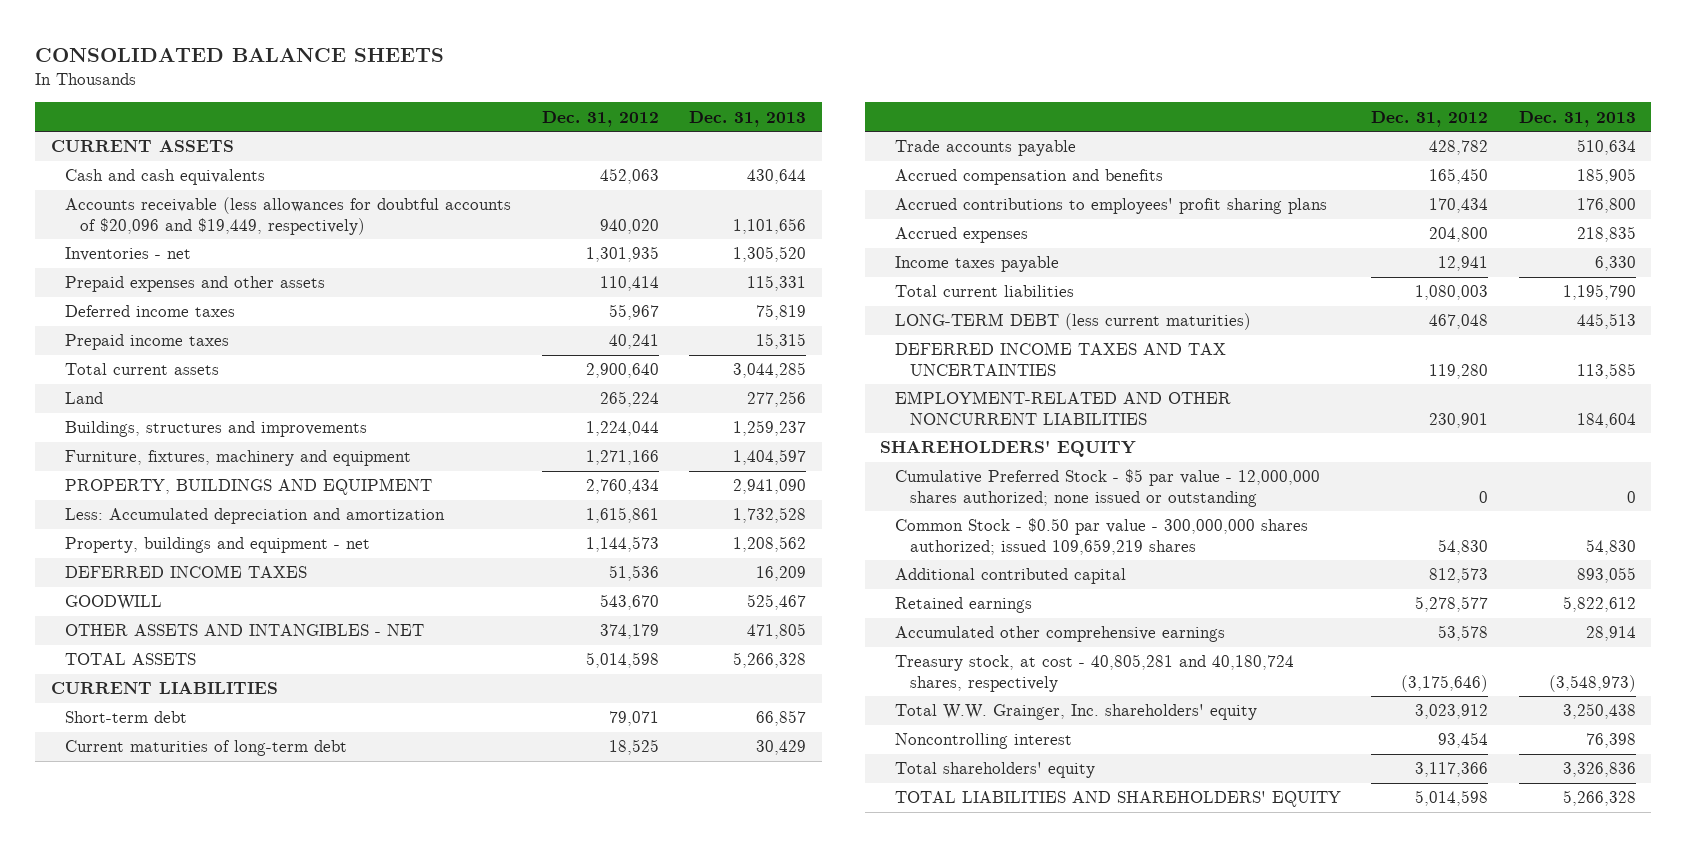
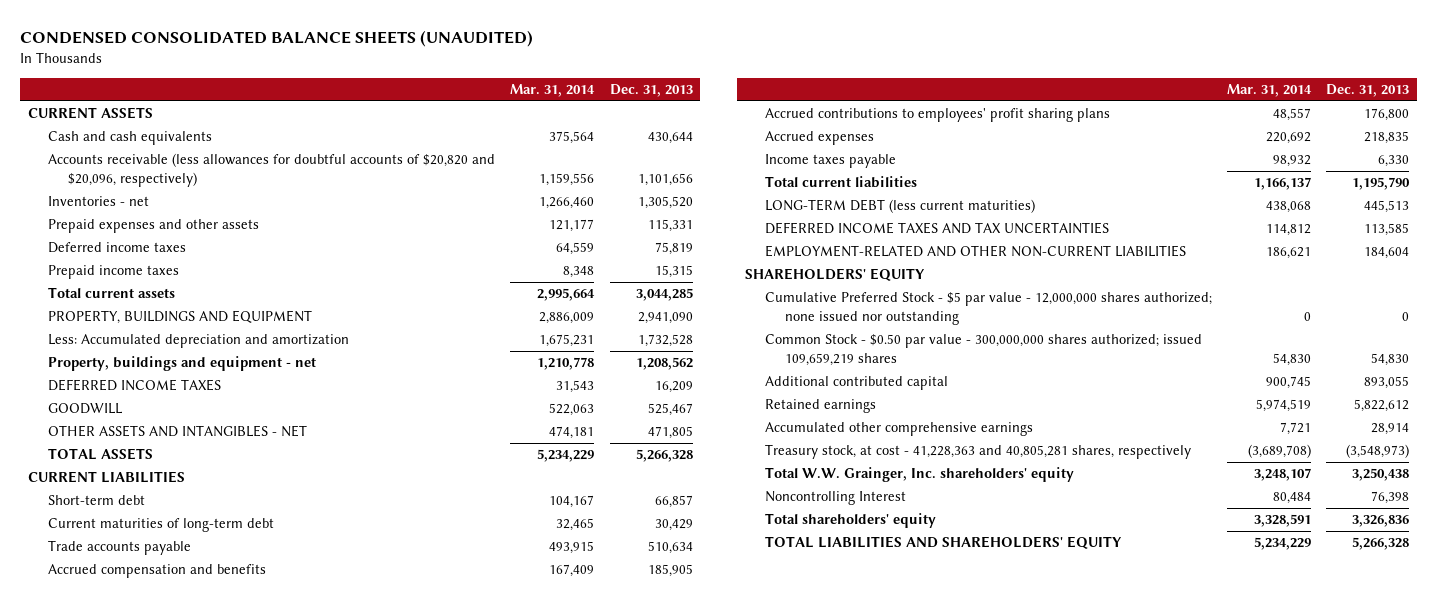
- CONSOLIDATED BALANCE SHEETS
+ CONDENSED CONSOLIDATED BALANCE SHEETS (UNAUDITED)
- | Dec. 31, 2012 | Dec. 31, 2013
+ | Mar. 31, 2014 | Dec. 31, 2013
- Accounts receivable (less allowances for doubtful accounts of $20,096 and $19,449, respectively) | 940,020 | 1,101,656
+ Accounts receivable (less allowances for doubtful accounts of $20,820 and $20,096, respectively) | 1,159,556 | 1,101,656
- Land | 265,224 | 277,256
- Buildings, structures and improvements | 1,224,044 | 1,259,237
- Furniture, fixtures, machinery and equipment | 1,271,166 | 1,404,597
- EMPLOYMENT-RELATED AND OTHER NONCURRENT LIABILITIES | 230,901 | 184,604
+ EMPLOYMENT-RELATED AND OTHER NON-CURRENT LIABILITIES | 186,621 | 184,604
- Cumulative Preferred Stock - $5 par value - 12,000,000 shares authorized; none issued or outstanding | 0 | 0
+ Cumulative Preferred Stock - $5 par value - 12,000,000 shares authorized; none issued nor outstanding | 0 | 0
- Treasury stock, at cost - 40,805,281 and 40,180,724 shares, respectively | (3,175,646) | (3,548,973)
+ Treasury stock, at cost - 41,228,363 and 40,805,281 shares, respectively | (3,689,708) | (3,548,973)
- Noncontrolling interest | 93,454 | 76,398
+ Noncontrolling Interest | 80,484 | 76,398

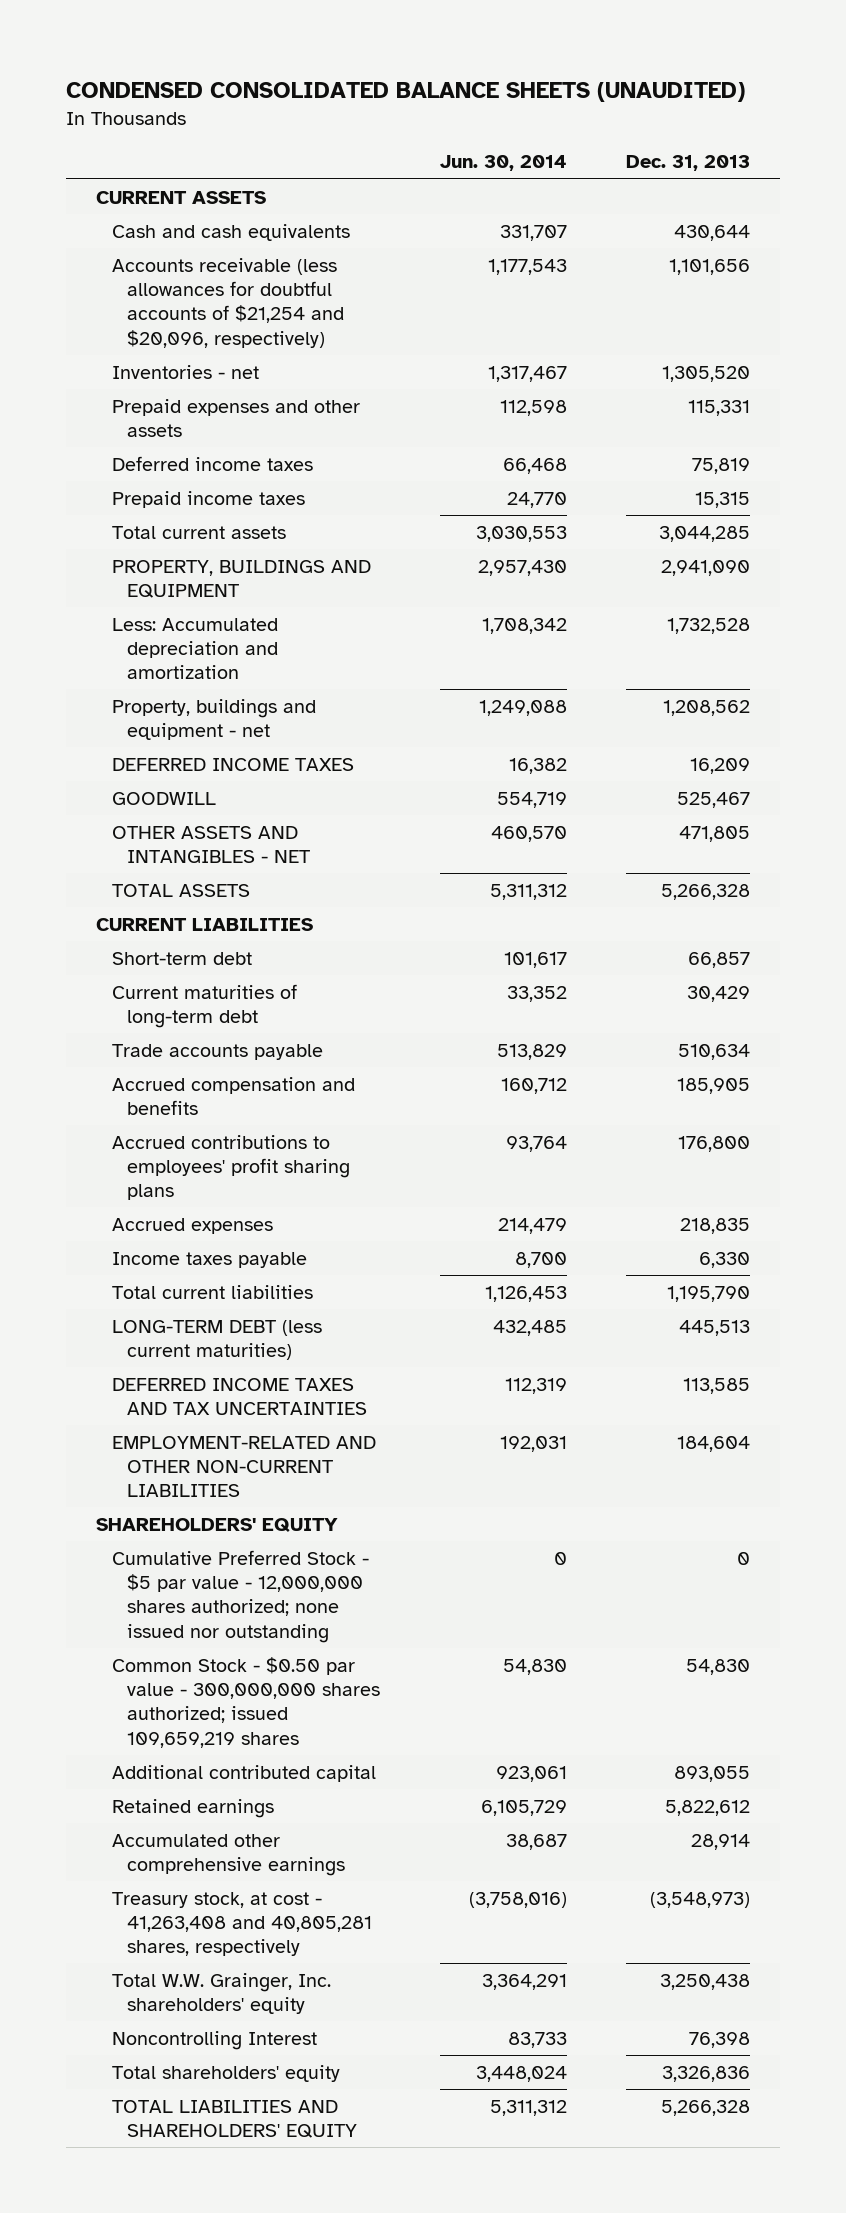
- | Mar. 31, 2014 | Dec. 31, 2013
+ | Jun. 30, 2014 | Dec. 31, 2013
- Accounts receivable (less allowances for doubtful accounts of $20,820 and $20,096, respectively) | 1,159,556 | 1,101,656
+ Accounts receivable (less allowances for doubtful accounts of $21,254 and $20,096, respectively) | 1,177,543 | 1,101,656
- Treasury stock, at cost - 41,228,363 and 40,805,281 shares, respectively | (3,689,708) | (3,548,973)
+ Treasury stock, at cost - 41,263,408 and 40,805,281 shares, respectively | (3,758,016) | (3,548,973)

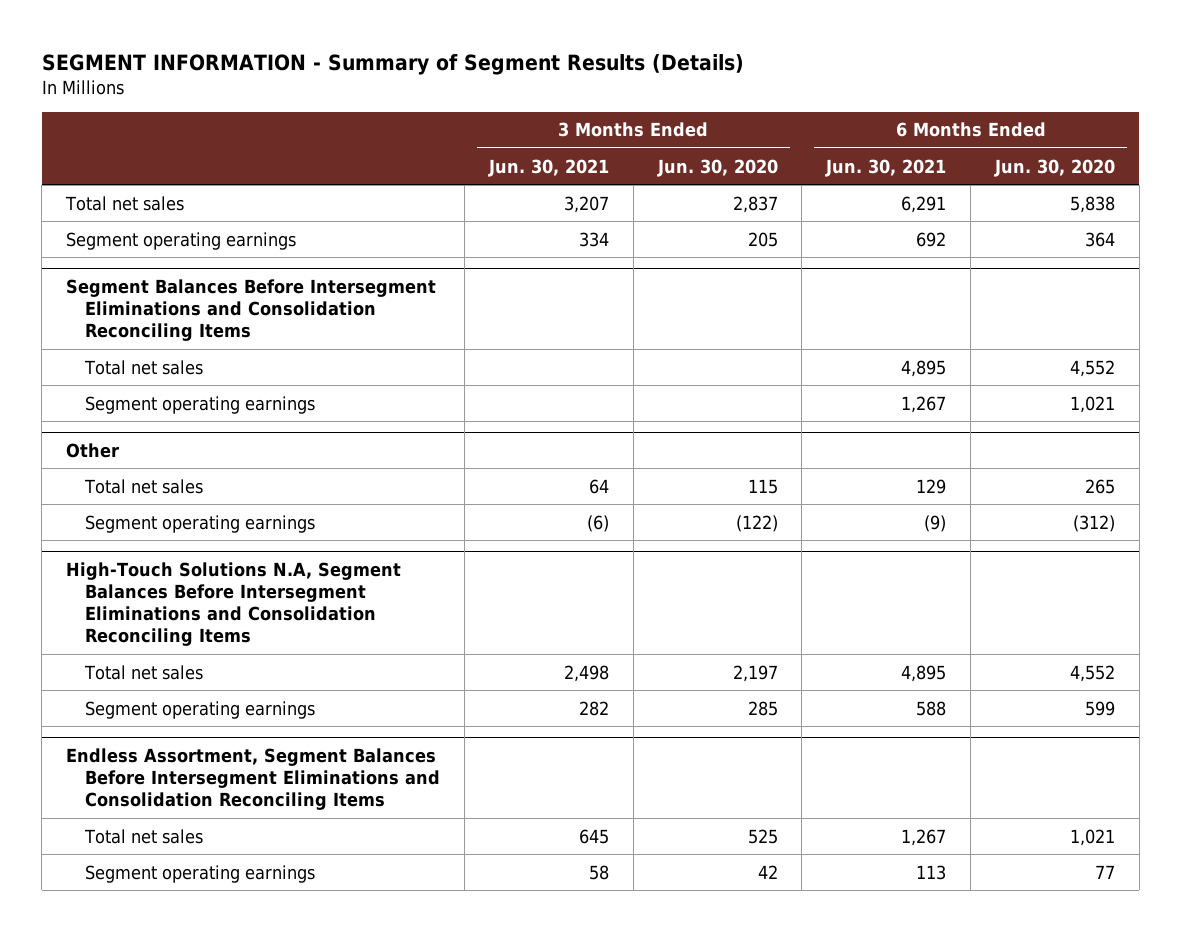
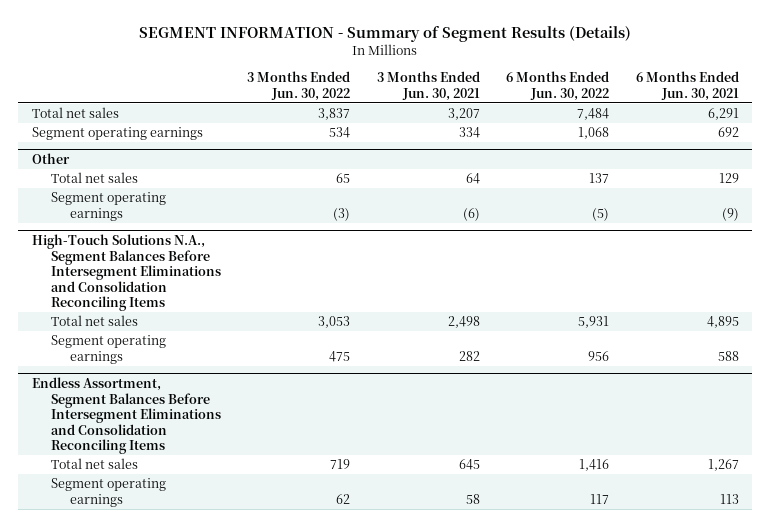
- | 3 Months Ended Jun. 30, 2021 | 3 Months Ended Jun. 30, 2020 | 6 Months Ended Jun. 30, 2021 | 6 Months Ended Jun. 30, 2020
+ | 3 Months Ended Jun. 30, 2022 | 3 Months Ended Jun. 30, 2021 | 6 Months Ended Jun. 30, 2022 | 6 Months Ended Jun. 30, 2021
- Segment Balances Before Intersegment Eliminations and Consolidation Reconciling Items
- Total net sales | | | 4,895 | 4,552
- Segment operating earnings | | | 1,267 | 1,021
- High-Touch Solutions N.A, Segment Balances Before Intersegment Eliminations and Consolidation Reconciling Items
+ High-Touch Solutions N.A., Segment Balances Before Intersegment Eliminations and Consolidation Reconciling Items

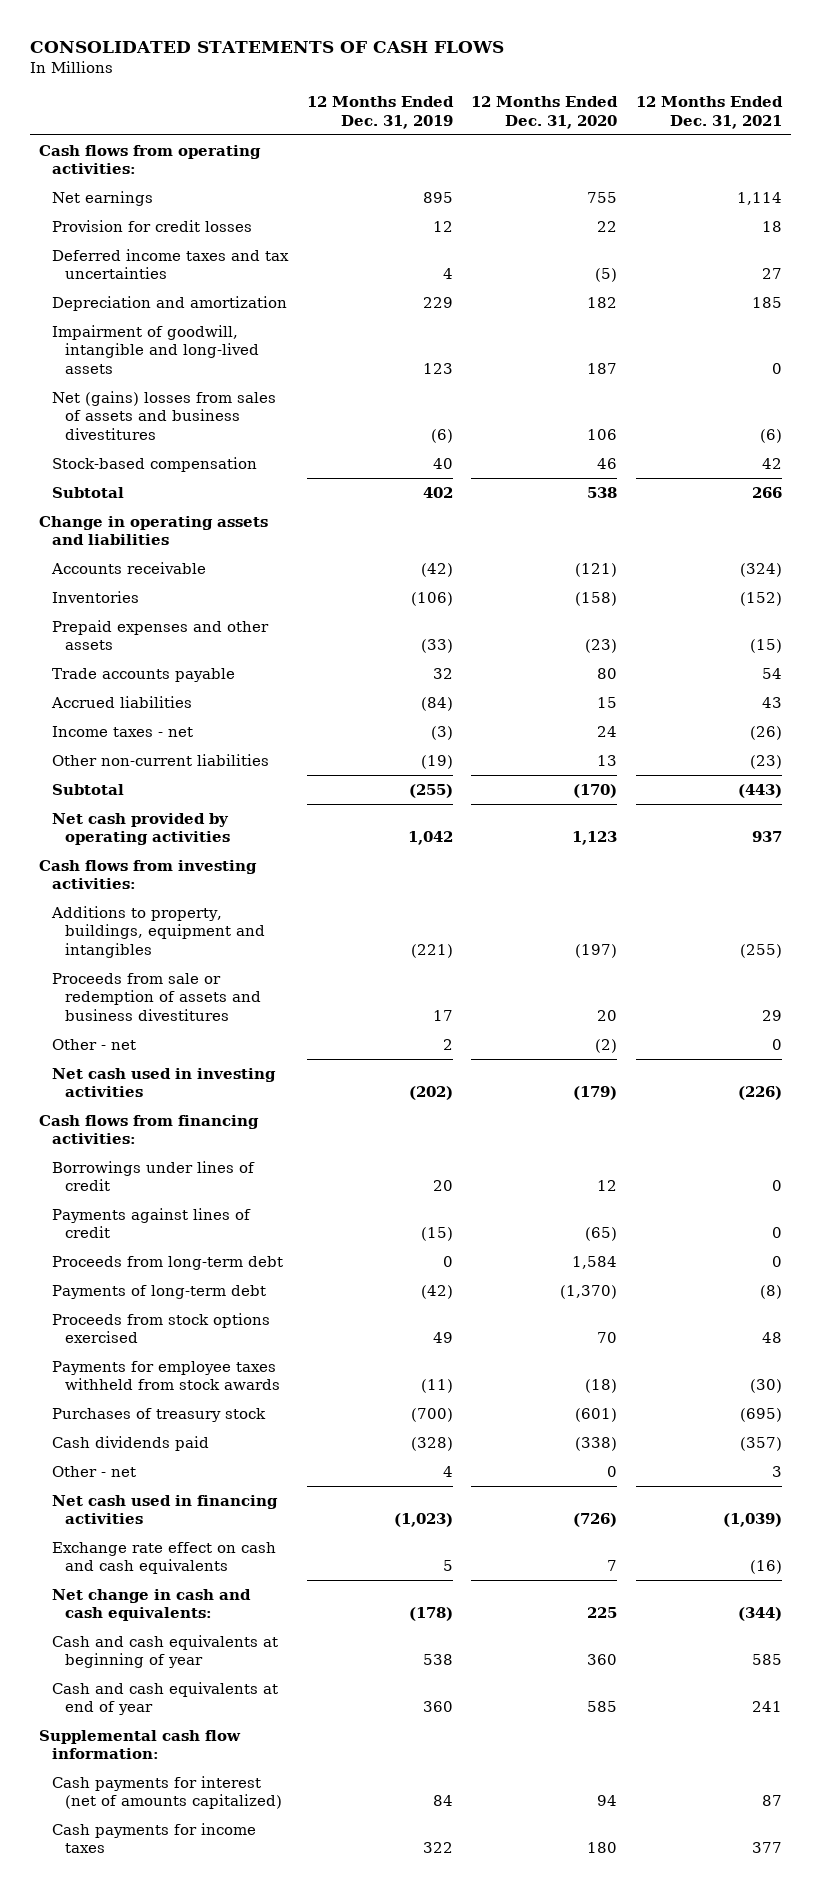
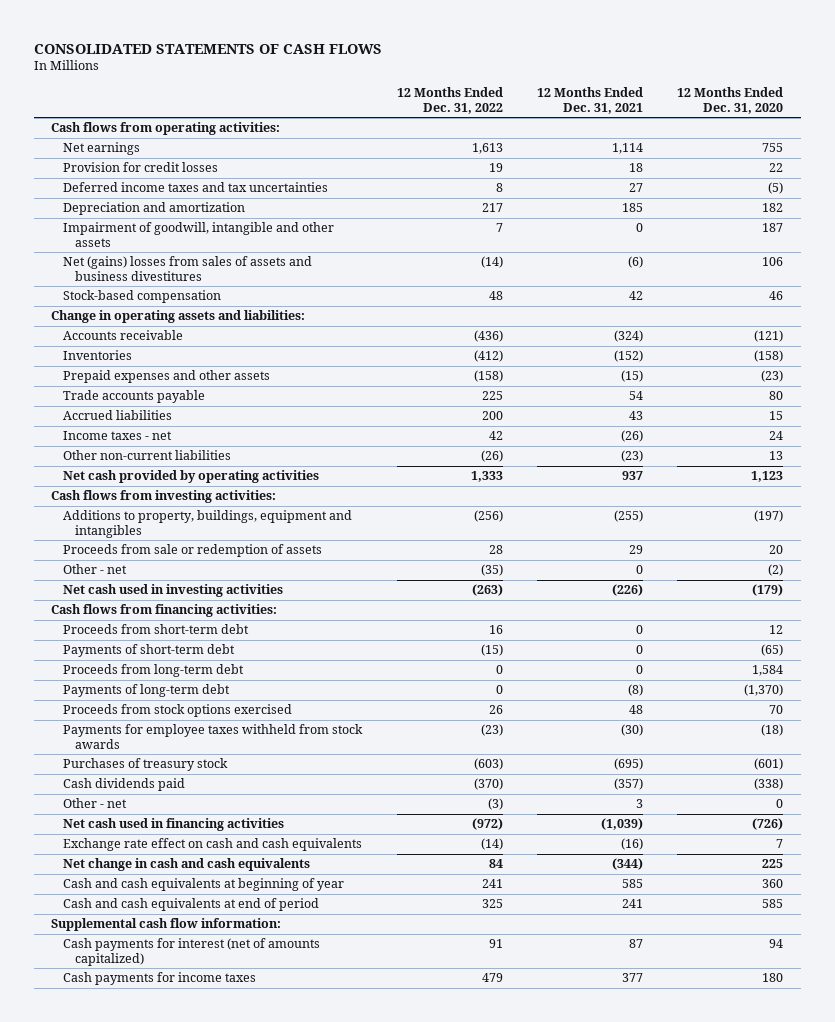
- | 12 Months Ended Dec. 31, 2019 | 12 Months Ended Dec. 31, 2020 | 12 Months Ended Dec. 31, 2021
+ | 12 Months Ended Dec. 31, 2022 | 12 Months Ended Dec. 31, 2021 | 12 Months Ended Dec. 31, 2020
- Impairment of goodwill, intangible and long-lived assets | 123 | 187 | 0
+ Impairment of goodwill, intangible and other assets | 7 | 0 | 187
- Subtotal | 402 | 538 | 266
- Change in operating assets and liabilities
+ Change in operating assets and liabilities:
- Subtotal | (255) | (170) | (443)
- Proceeds from sale or redemption of assets and business divestitures | 17 | 20 | 29
+ Proceeds from sale or redemption of assets | 28 | 29 | 20
- Borrowings under lines of credit | 20 | 12 | 0
- Payments against lines of credit | (15) | (65) | 0
+ Proceeds from short-term debt | 16 | 0 | 12
+ Payments of short-term debt | (15) | 0 | (65)
- Net change in cash and cash equivalents: | (178) | 225 | (344)
+ Net change in cash and cash equivalents | 84 | (344) | 225
- Cash and cash equivalents at end of year | 360 | 585 | 241
+ Cash and cash equivalents at end of period | 325 | 241 | 585

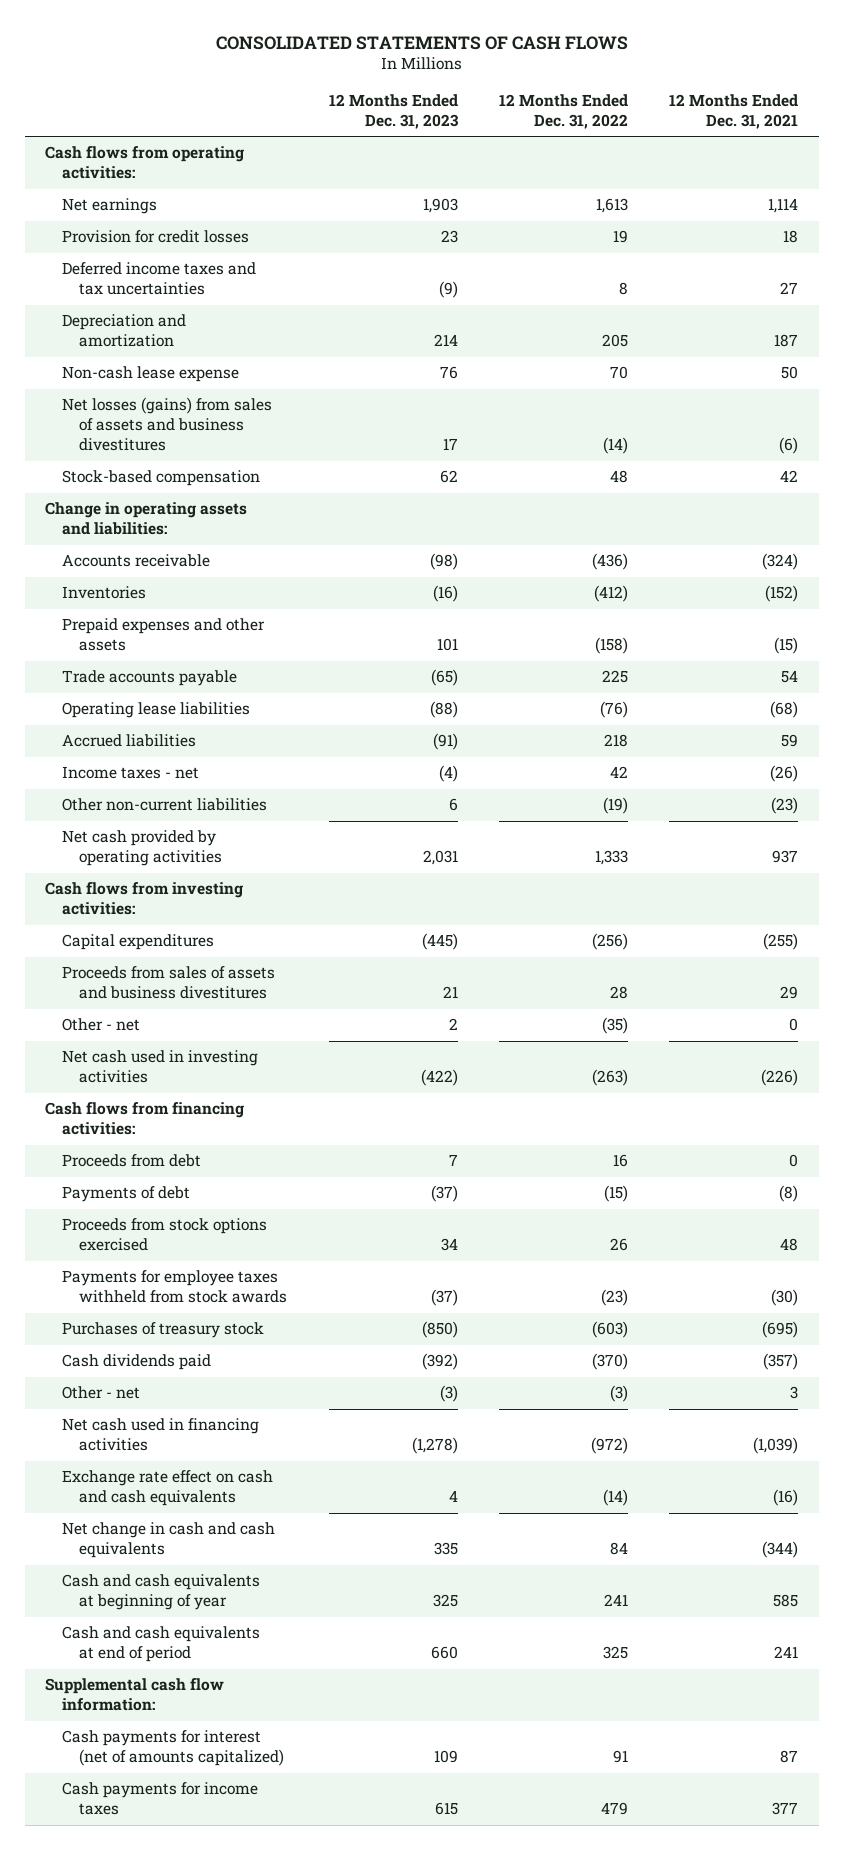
- | 12 Months Ended Dec. 31, 2022 | 12 Months Ended Dec. 31, 2021 | 12 Months Ended Dec. 31, 2020
+ | 12 Months Ended Dec. 31, 2023 | 12 Months Ended Dec. 31, 2022 | 12 Months Ended Dec. 31, 2021
- Depreciation and amortization | 217 | 185 | 182
- Impairment of goodwill, intangible and other assets | 7 | 0 | 187
- Net (gains) losses from sales of assets and business divestitures | (14) | (6) | 106
+ Depreciation and amortization | 214 | 205 | 187
+ Non-cash lease expense | 76 | 70 | 50
+ Net losses (gains) from sales of assets and business divestitures | 17 | (14) | (6)
- Accrued liabilities | 200 | 43 | 15
+ Operating lease liabilities | (88) | (76) | (68)
+ Accrued liabilities | (91) | 218 | 59
- Other non-current liabilities | (26) | (23) | 13
+ Other non-current liabilities | 6 | (19) | (23)
- Additions to property, buildings, equipment and intangibles | (256) | (255) | (197)
- Proceeds from sale or redemption of assets | 28 | 29 | 20
+ Capital expenditures | (445) | (256) | (255)
+ Proceeds from sales of assets and business divestitures | 21 | 28 | 29
- Proceeds from short-term debt | 16 | 0 | 12
- Payments of short-term debt | (15) | 0 | (65)
- Proceeds from long-term debt | 0 | 0 | 1,584
- Payments of long-term debt | 0 | (8) | (1,370)
+ Proceeds from debt | 7 | 16 | 0
+ Payments of debt | (37) | (15) | (8)

